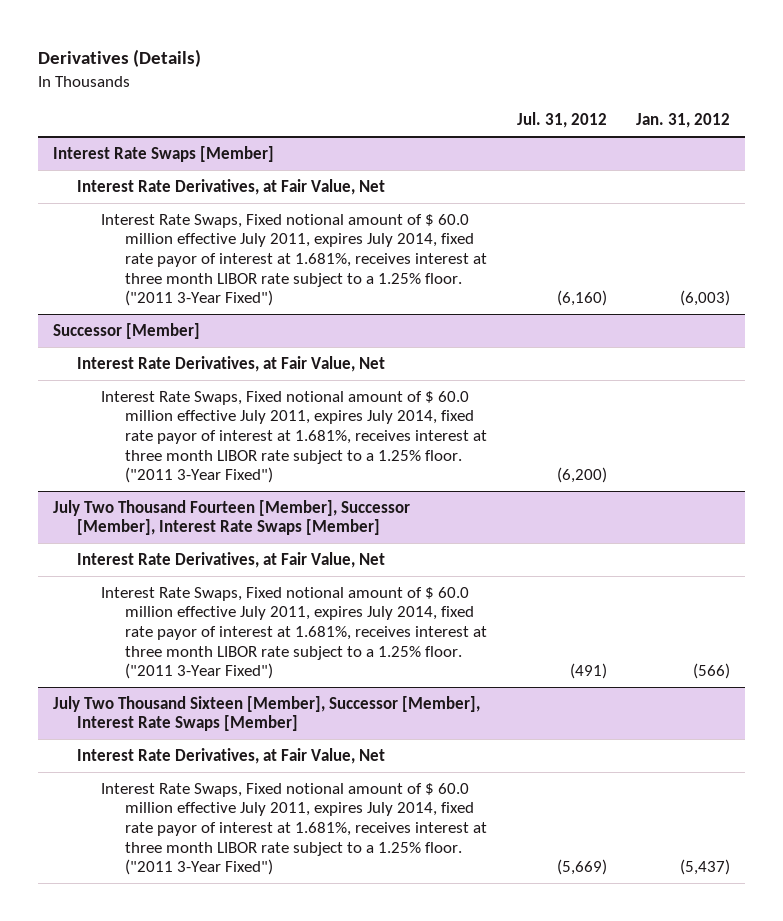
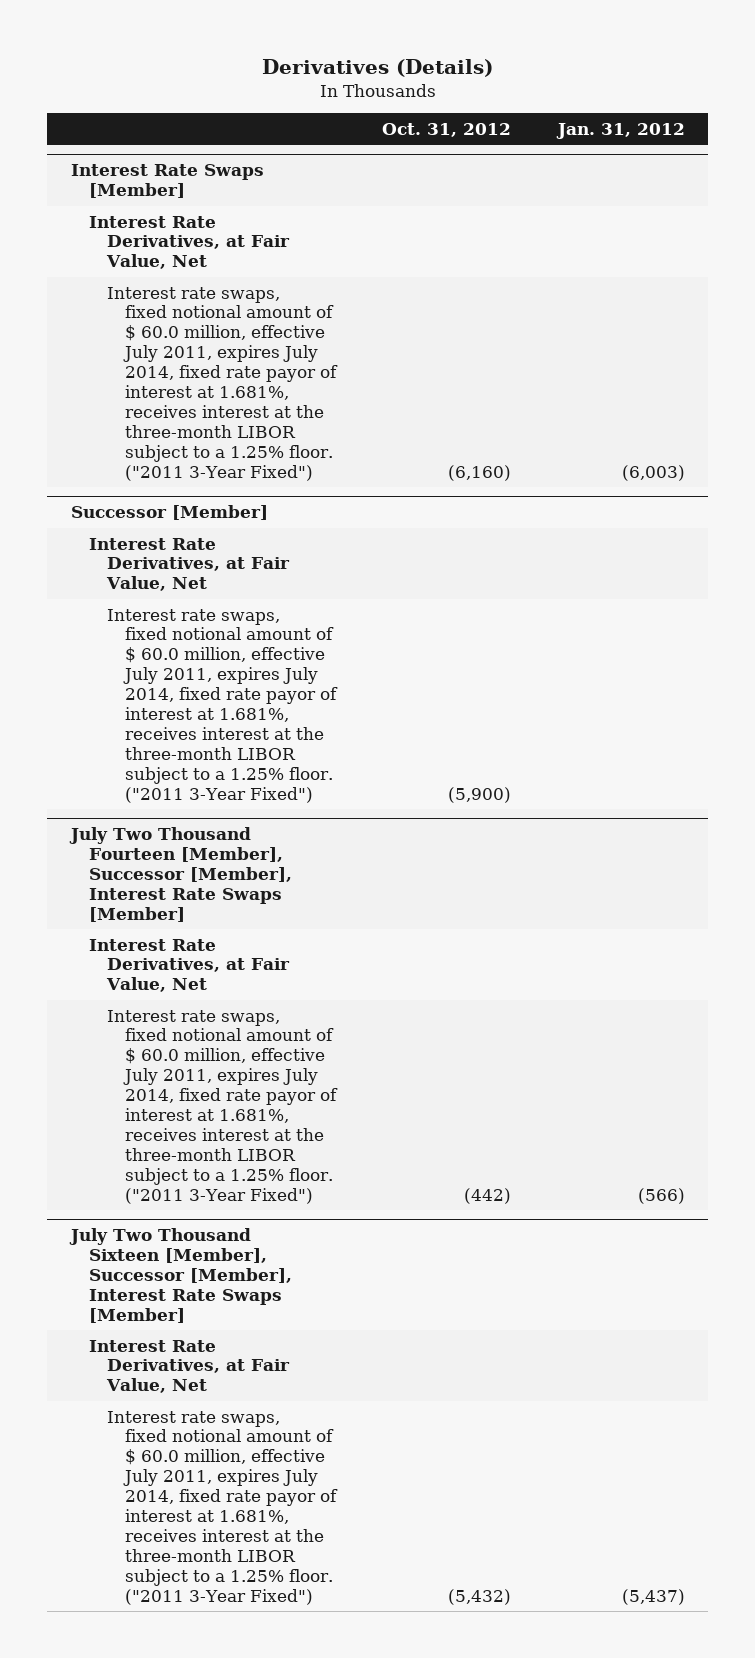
- | Jul. 31, 2012 | Jan. 31, 2012
+ | Oct. 31, 2012 | Jan. 31, 2012
@ Interest Rate Swaps [Member]
- Interest Rate Swaps, Fixed notional amount of $ 60.0 million effective July 2011, expires July 2014, fixed rate payor of interest at 1.681%, receives interest at three month LIBOR rate subject to a 1.25% floor. ("2011 3-Year Fixed") | (6,160) | (6,003)
+ Interest rate swaps, fixed notional amount of $ 60.0 million, effective July 2011, expires July 2014, fixed rate payor of interest at 1.681%, receives interest at the three-month LIBOR subject to a 1.25% floor. ("2011 3-Year Fixed") | (6,160) | (6,003)
@ Successor [Member]
- Interest Rate Swaps, Fixed notional amount of $ 60.0 million effective July 2011, expires July 2014, fixed rate payor of interest at 1.681%, receives interest at three month LIBOR rate subject to a 1.25% floor. ("2011 3-Year Fixed") | (6,200) |
+ Interest rate swaps, fixed notional amount of $ 60.0 million, effective July 2011, expires July 2014, fixed rate payor of interest at 1.681%, receives interest at the three-month LIBOR subject to a 1.25% floor. ("2011 3-Year Fixed") | (5,900) |
@ July Two Thousand Fourteen [Member], Successor [Member], Interest Rate Swaps [Member]
- Interest Rate Swaps, Fixed notional amount of $ 60.0 million effective July 2011, expires July 2014, fixed rate payor of interest at 1.681%, receives interest at three month LIBOR rate subject to a 1.25% floor. ("2011 3-Year Fixed") | (491) | (566)
+ Interest rate swaps, fixed notional amount of $ 60.0 million, effective July 2011, expires July 2014, fixed rate payor of interest at 1.681%, receives interest at the three-month LIBOR subject to a 1.25% floor. ("2011 3-Year Fixed") | (442) | (566)
@ July Two Thousand Sixteen [Member], Successor [Member], Interest Rate Swaps [Member]
- Interest Rate Swaps, Fixed notional amount of $ 60.0 million effective July 2011, expires July 2014, fixed rate payor of interest at 1.681%, receives interest at three month LIBOR rate subject to a 1.25% floor. ("2011 3-Year Fixed") | (5,669) | (5,437)
+ Interest rate swaps, fixed notional amount of $ 60.0 million, effective July 2011, expires July 2014, fixed rate payor of interest at 1.681%, receives interest at the three-month LIBOR subject to a 1.25% floor. ("2011 3-Year Fixed") | (5,432) | (5,437)

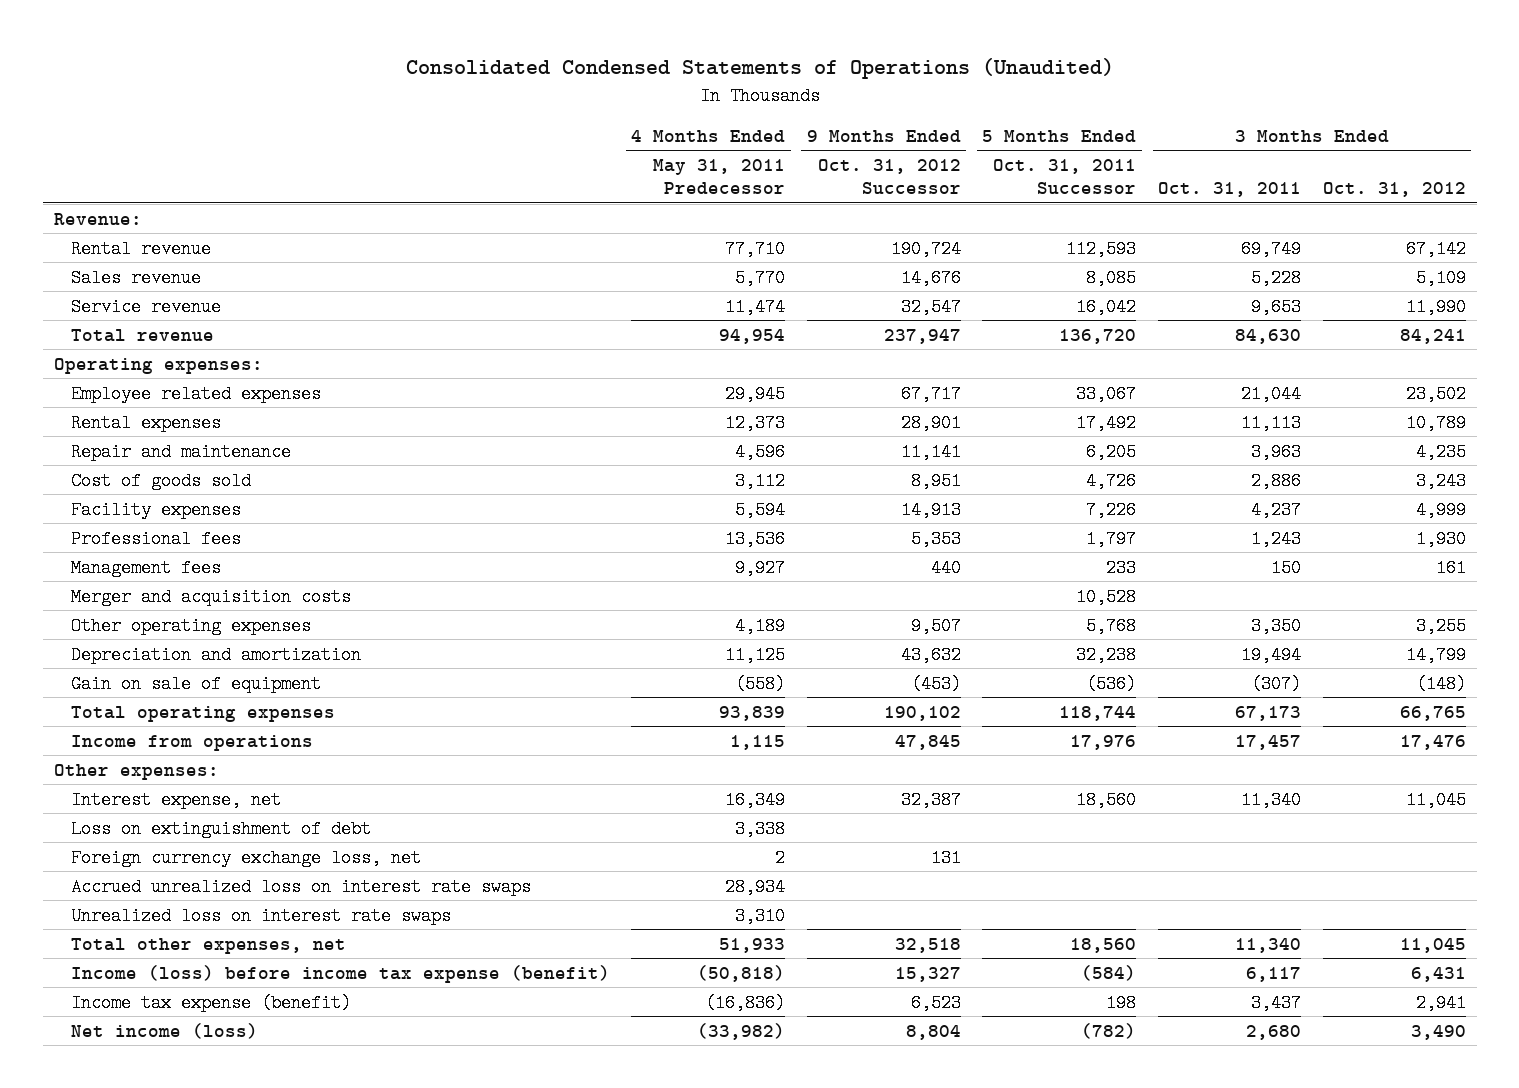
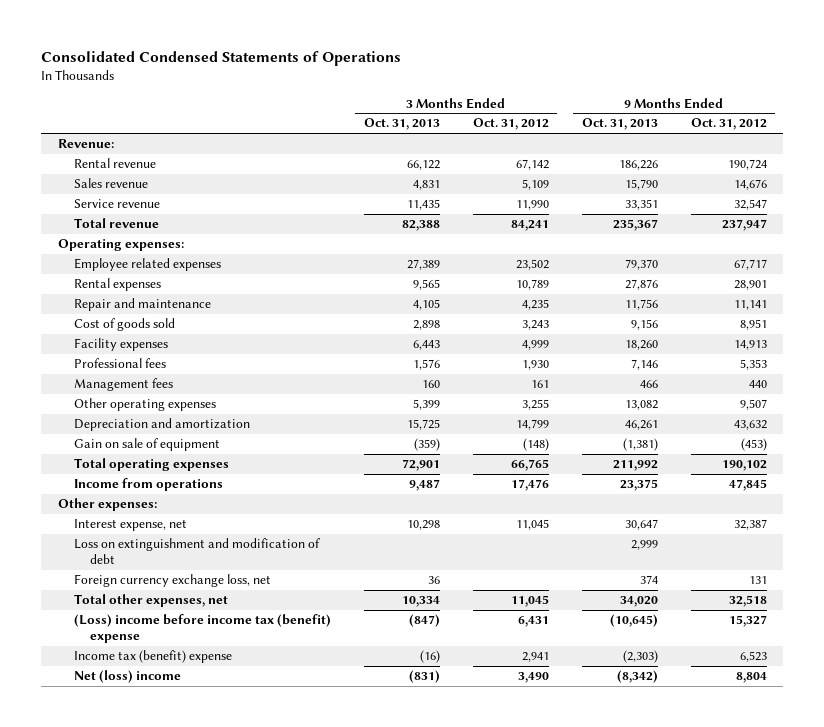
- Consolidated Condensed Statements of Operations (Unaudited)
+ Consolidated Condensed Statements of Operations
- | 4 Months Ended May 31, 2011 Predecessor | 9 Months Ended Oct. 31, 2012 Successor | 5 Months Ended Oct. 31, 2011 Successor | 3 Months Ended Oct. 31, 2011 | 3 Months Ended Oct. 31, 2012
+ | 3 Months Ended Oct. 31, 2013 | 3 Months Ended Oct. 31, 2012 | 9 Months Ended Oct. 31, 2013 | 9 Months Ended Oct. 31, 2012
- Merger and acquisition costs | | | 10,528 | |
- Loss on extinguishment of debt | 3,338 | | | |
+ Loss on extinguishment and modification of debt | | | 2,999 |
- Accrued unrealized loss on interest rate swaps | 28,934 | | | |
- Unrealized loss on interest rate swaps | 3,310 | | | |
- Income (loss) before income tax expense (benefit) | (50,818) | 15,327 | (584) | 6,117 | 6,431
- Income tax expense (benefit) | (16,836) | 6,523 | 198 | 3,437 | 2,941
- Net income (loss) | (33,982) | 8,804 | (782) | 2,680 | 3,490
+ (Loss) income before income tax (benefit) expense | (847) | 6,431 | (10,645) | 15,327
+ Income tax (benefit) expense | (16) | 2,941 | (2,303) | 6,523
+ Net (loss) income | (831) | 3,490 | (8,342) | 8,804

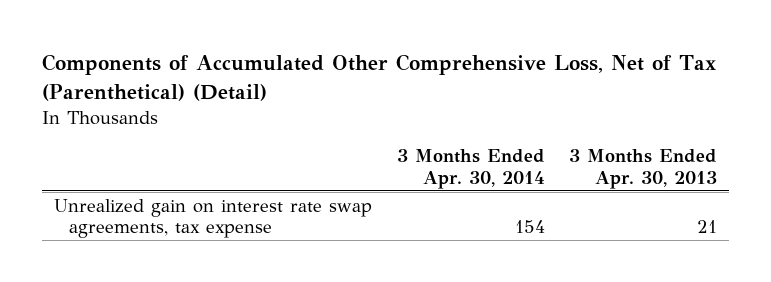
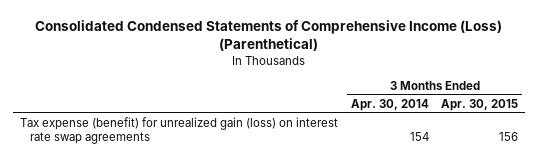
- Components of Accumulated Other Comprehensive Loss, Net of Tax (Parenthetical) (Detail)
+ Consolidated Condensed Statements of Comprehensive Income (Loss) (Parenthetical)
- | 3 Months Ended Apr. 30, 2014 | 3 Months Ended Apr. 30, 2013
+ | 3 Months Ended Apr. 30, 2014 | 3 Months Ended Apr. 30, 2015
- Unrealized gain on interest rate swap agreements, tax expense | 154 | 21
+ Tax expense (benefit) for unrealized gain (loss) on interest rate swap agreements | 154 | 156

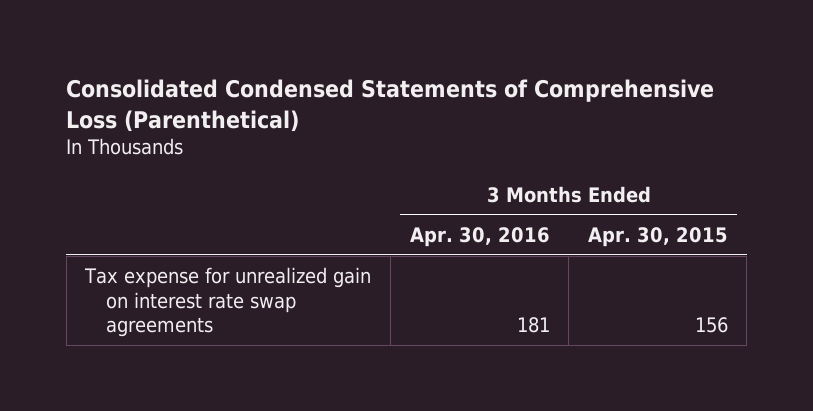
- Consolidated Condensed Statements of Comprehensive Income (Loss) (Parenthetical)
+ Consolidated Condensed Statements of Comprehensive Loss (Parenthetical)
- | 3 Months Ended Apr. 30, 2014 | 3 Months Ended Apr. 30, 2015
+ | 3 Months Ended Apr. 30, 2016 | 3 Months Ended Apr. 30, 2015
- Tax expense (benefit) for unrealized gain (loss) on interest rate swap agreements | 154 | 156
+ Tax expense for unrealized gain on interest rate swap agreements | 181 | 156

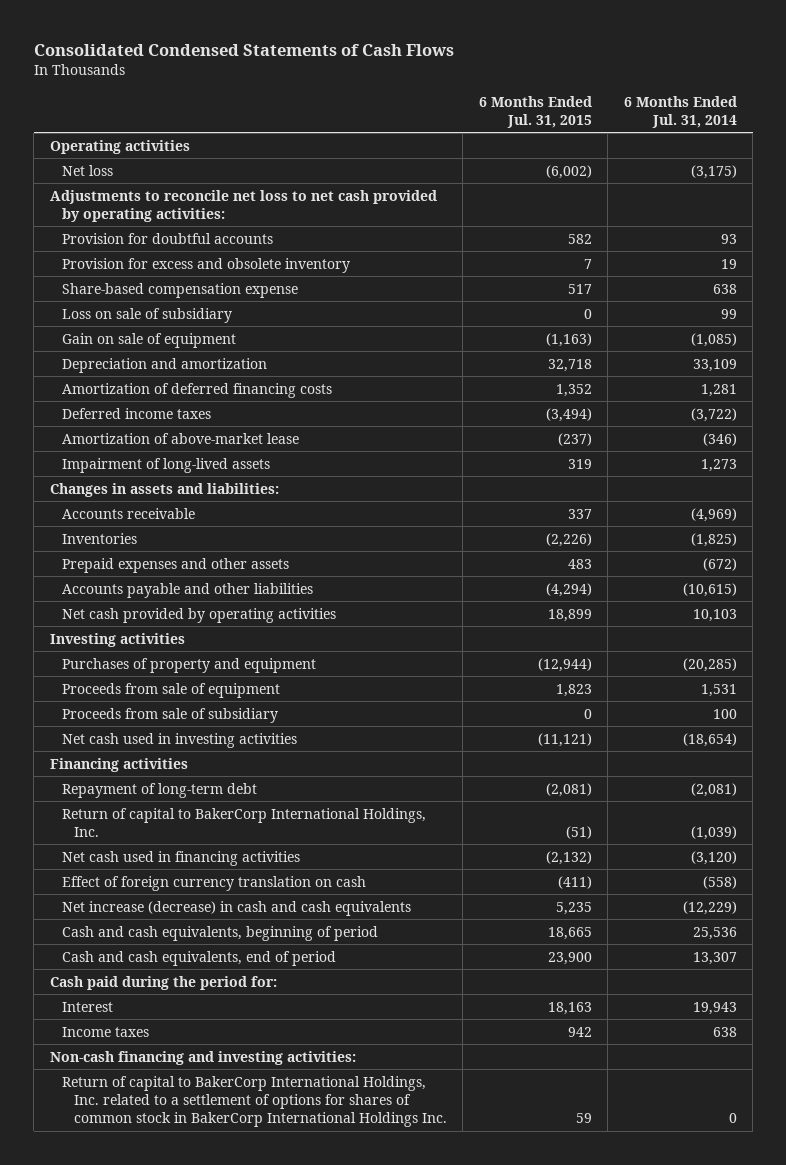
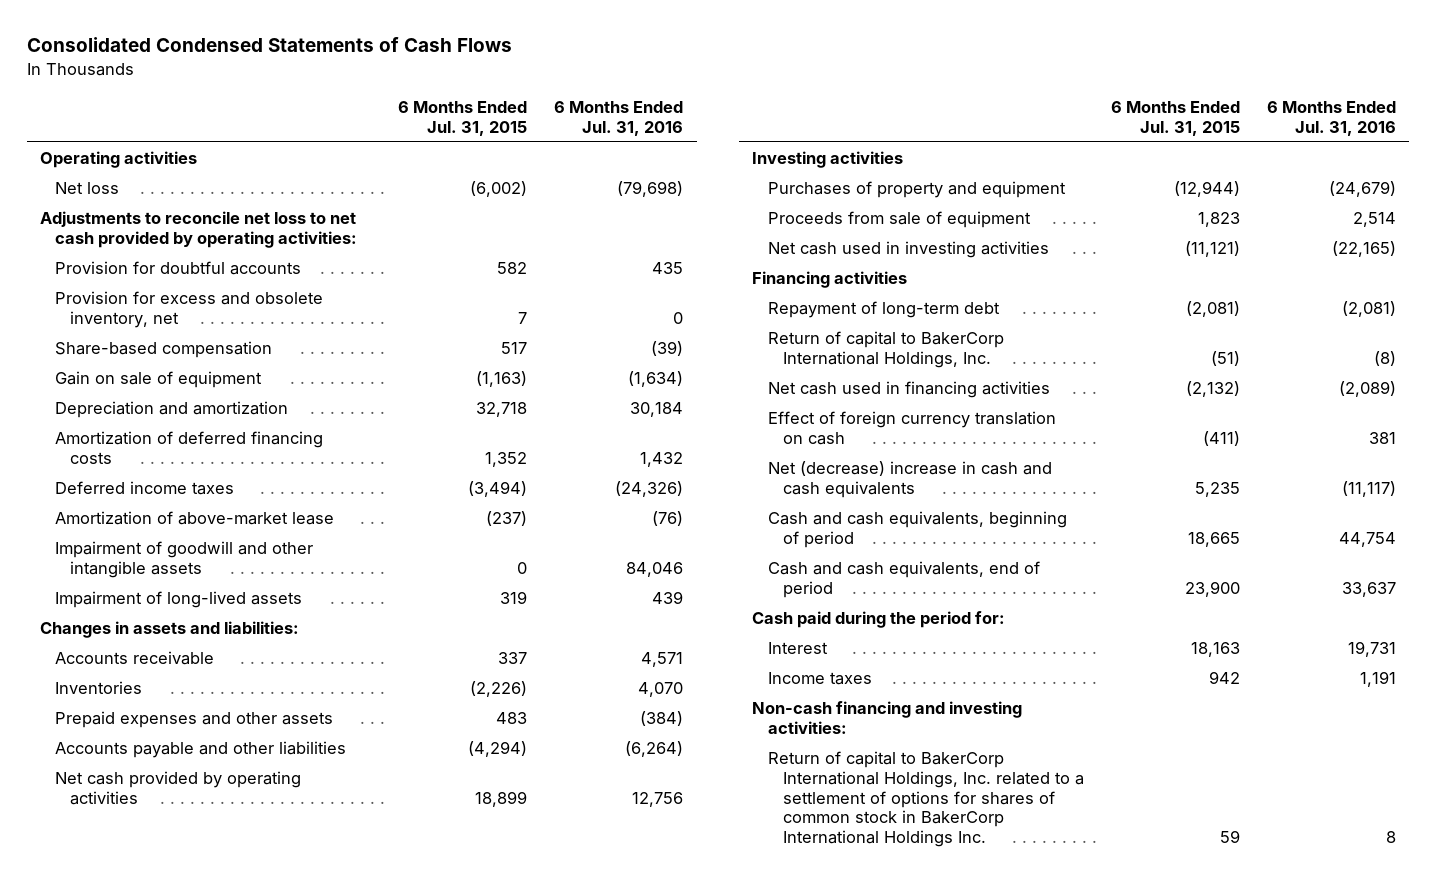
- | 6 Months Ended Jul. 31, 2015 | 6 Months Ended Jul. 31, 2014
+ | 6 Months Ended Jul. 31, 2015 | 6 Months Ended Jul. 31, 2016
- Provision for excess and obsolete inventory | 7 | 19
- Share-based compensation expense | 517 | 638
- Loss on sale of subsidiary | 0 | 99
+ Provision for excess and obsolete inventory, net | 7 | 0
+ Share-based compensation | 517 | (39)
+ Impairment of goodwill and other intangible assets | 0 | 84,046
- Proceeds from sale of subsidiary | 0 | 100
- Net increase (decrease) in cash and cash equivalents | 5,235 | (12,229)
+ Net (decrease) increase in cash and cash equivalents | 5,235 | (11,117)

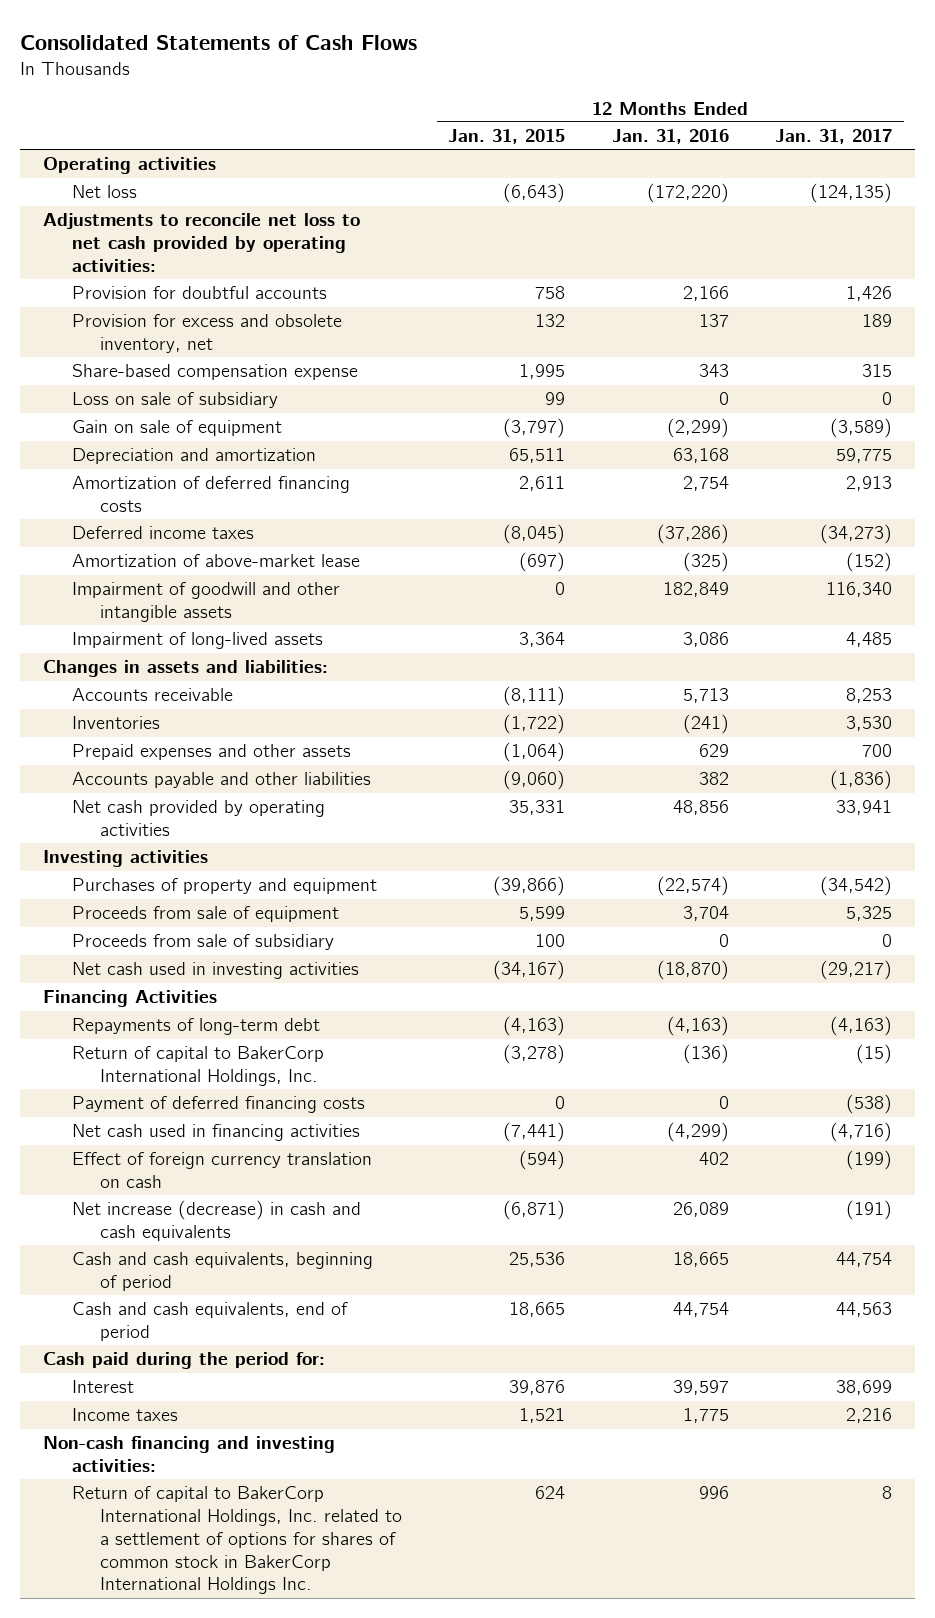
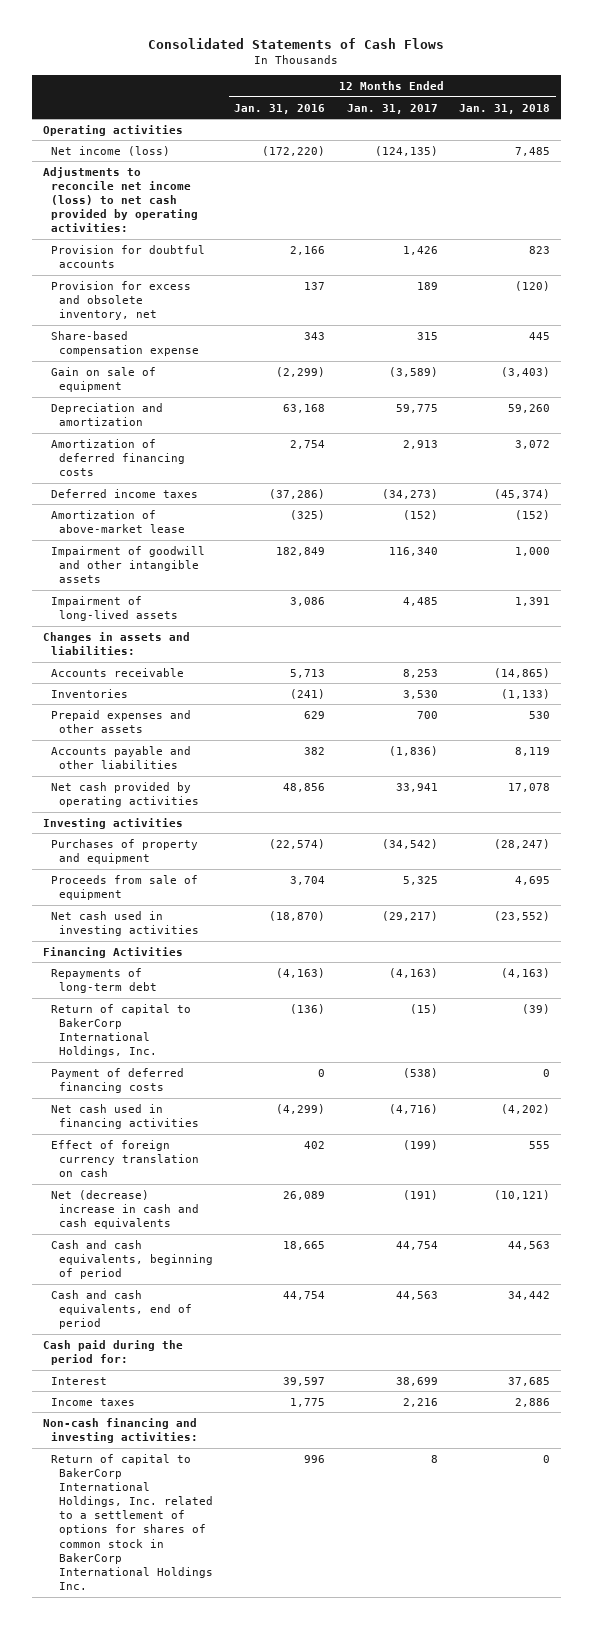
- | 12 Months Ended Jan. 31, 2015 | 12 Months Ended Jan. 31, 2016 | 12 Months Ended Jan. 31, 2017
+ | 12 Months Ended Jan. 31, 2016 | 12 Months Ended Jan. 31, 2017 | 12 Months Ended Jan. 31, 2018
- Net loss | (6,643) | (172,220) | (124,135)
- Adjustments to reconcile net loss to net cash provided by operating activities:
+ Net income (loss) | (172,220) | (124,135) | 7,485
+ Adjustments to reconcile net income (loss) to net cash provided by operating activities:
- Loss on sale of subsidiary | 99 | 0 | 0
- Proceeds from sale of subsidiary | 100 | 0 | 0
- Net increase (decrease) in cash and cash equivalents | (6,871) | 26,089 | (191)
+ Net (decrease) increase in cash and cash equivalents | 26,089 | (191) | (10,121)

